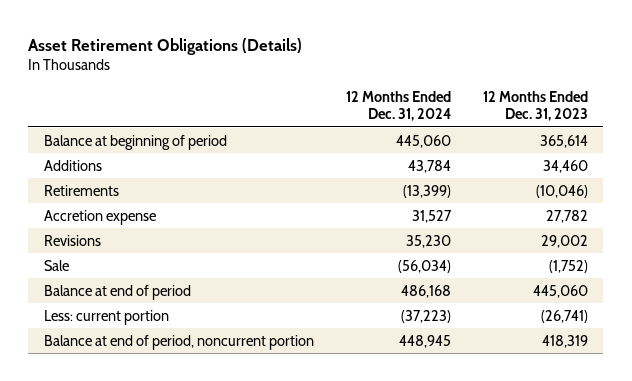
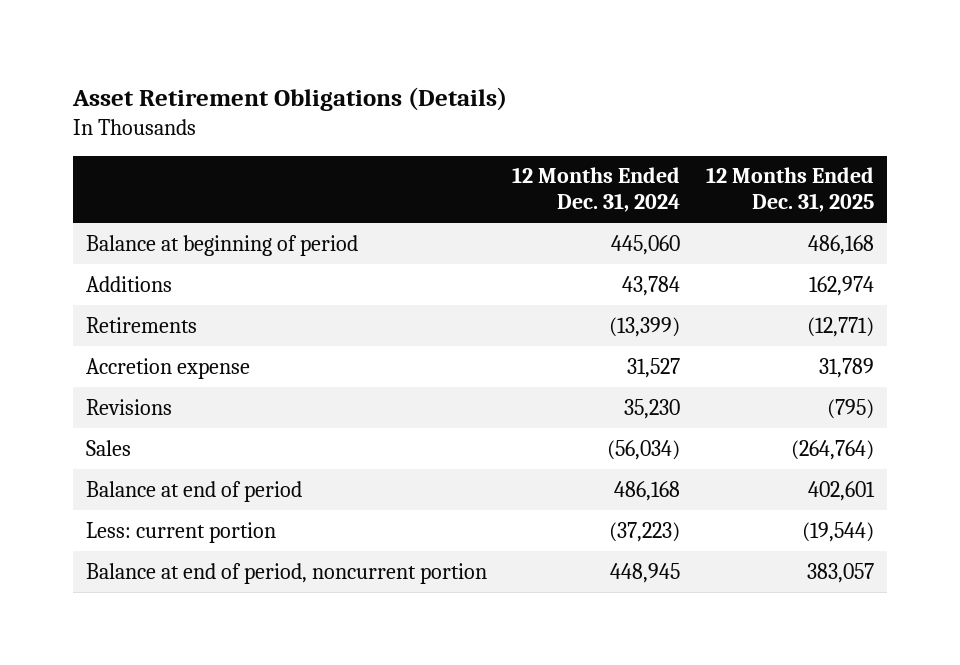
- | 12 Months Ended Dec. 31, 2024 | 12 Months Ended Dec. 31, 2023
+ | 12 Months Ended Dec. 31, 2024 | 12 Months Ended Dec. 31, 2025
- Sale | (56,034) | (1,752)
+ Sales | (56,034) | (264,764)

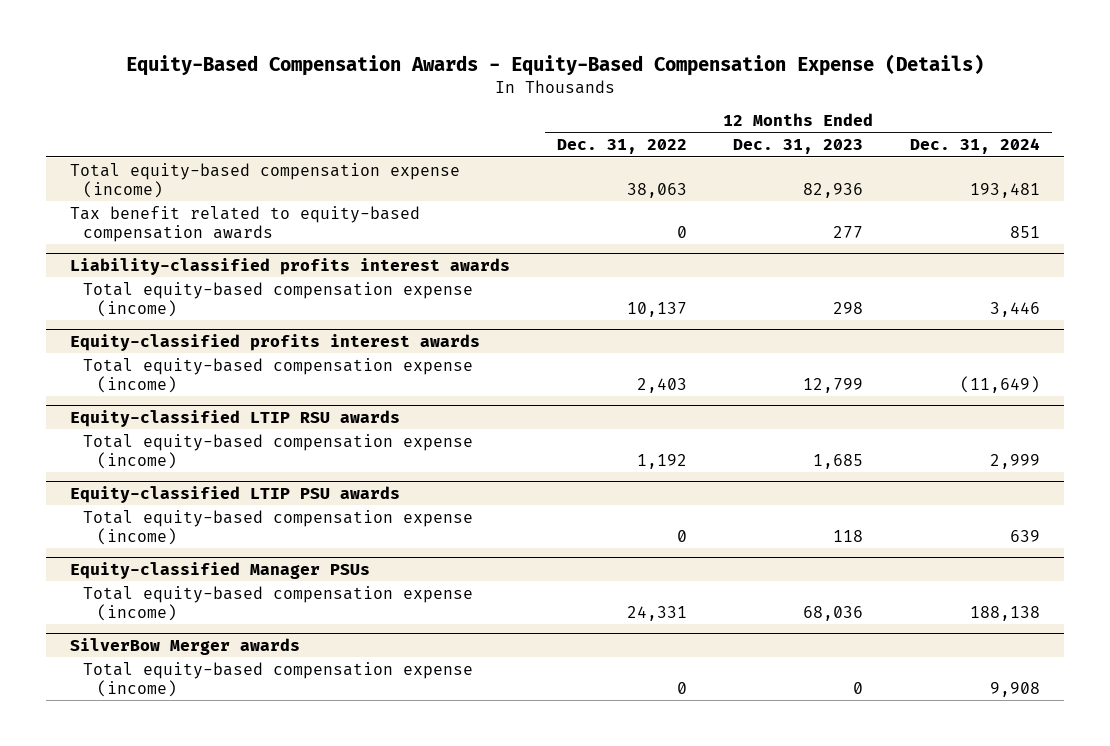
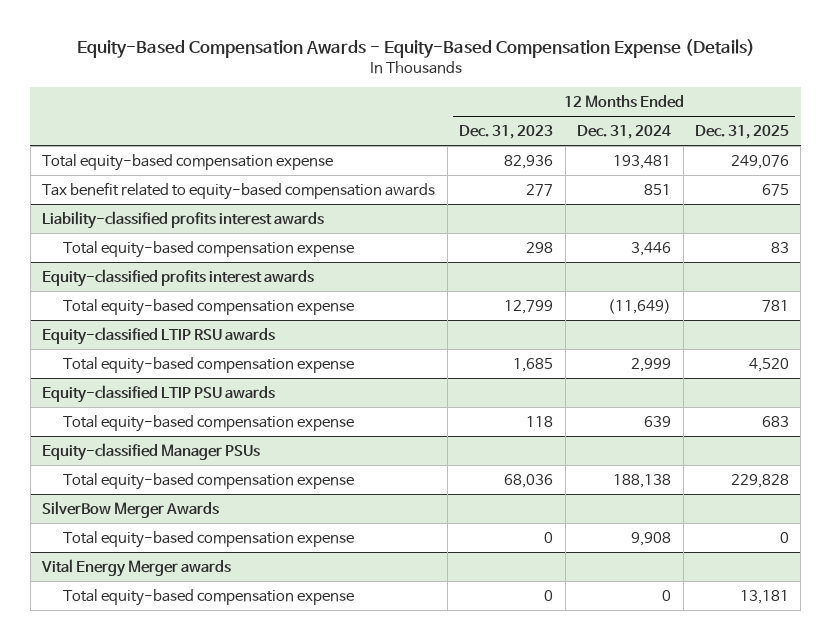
- | 12 Months Ended Dec. 31, 2022 | 12 Months Ended Dec. 31, 2023 | 12 Months Ended Dec. 31, 2024
+ | 12 Months Ended Dec. 31, 2023 | 12 Months Ended Dec. 31, 2024 | 12 Months Ended Dec. 31, 2025
- Total equity-based compensation expense (income) | 38,063 | 82,936 | 193,481
+ Total equity-based compensation expense | 82,936 | 193,481 | 249,076
@ Liability-classified profits interest awards
- Total equity-based compensation expense (income) | 10,137 | 298 | 3,446
+ Total equity-based compensation expense | 298 | 3,446 | 83
@ Equity-classified profits interest awards
- Total equity-based compensation expense (income) | 2,403 | 12,799 | (11,649)
+ Total equity-based compensation expense | 12,799 | (11,649) | 781
@ Equity-classified LTIP RSU awards
- Total equity-based compensation expense (income) | 1,192 | 1,685 | 2,999
+ Total equity-based compensation expense | 1,685 | 2,999 | 4,520
@ Equity-classified LTIP PSU awards
- Total equity-based compensation expense (income) | 0 | 118 | 639
+ Total equity-based compensation expense | 118 | 639 | 683
@ Equity-classified Manager PSUs
- Total equity-based compensation expense (income) | 24,331 | 68,036 | 188,138
- SilverBow Merger awards
- Total equity-based compensation expense (income) | 0 | 0 | 9,908
@ Equity-classified Manager PSUs
+ Total equity-based compensation expense | 68,036 | 188,138 | 229,828
+ SilverBow Merger Awards
+ Total equity-based compensation expense | 0 | 9,908 | 0
+ Vital Energy Merger awards
+ Total equity-based compensation expense | 0 | 0 | 13,181

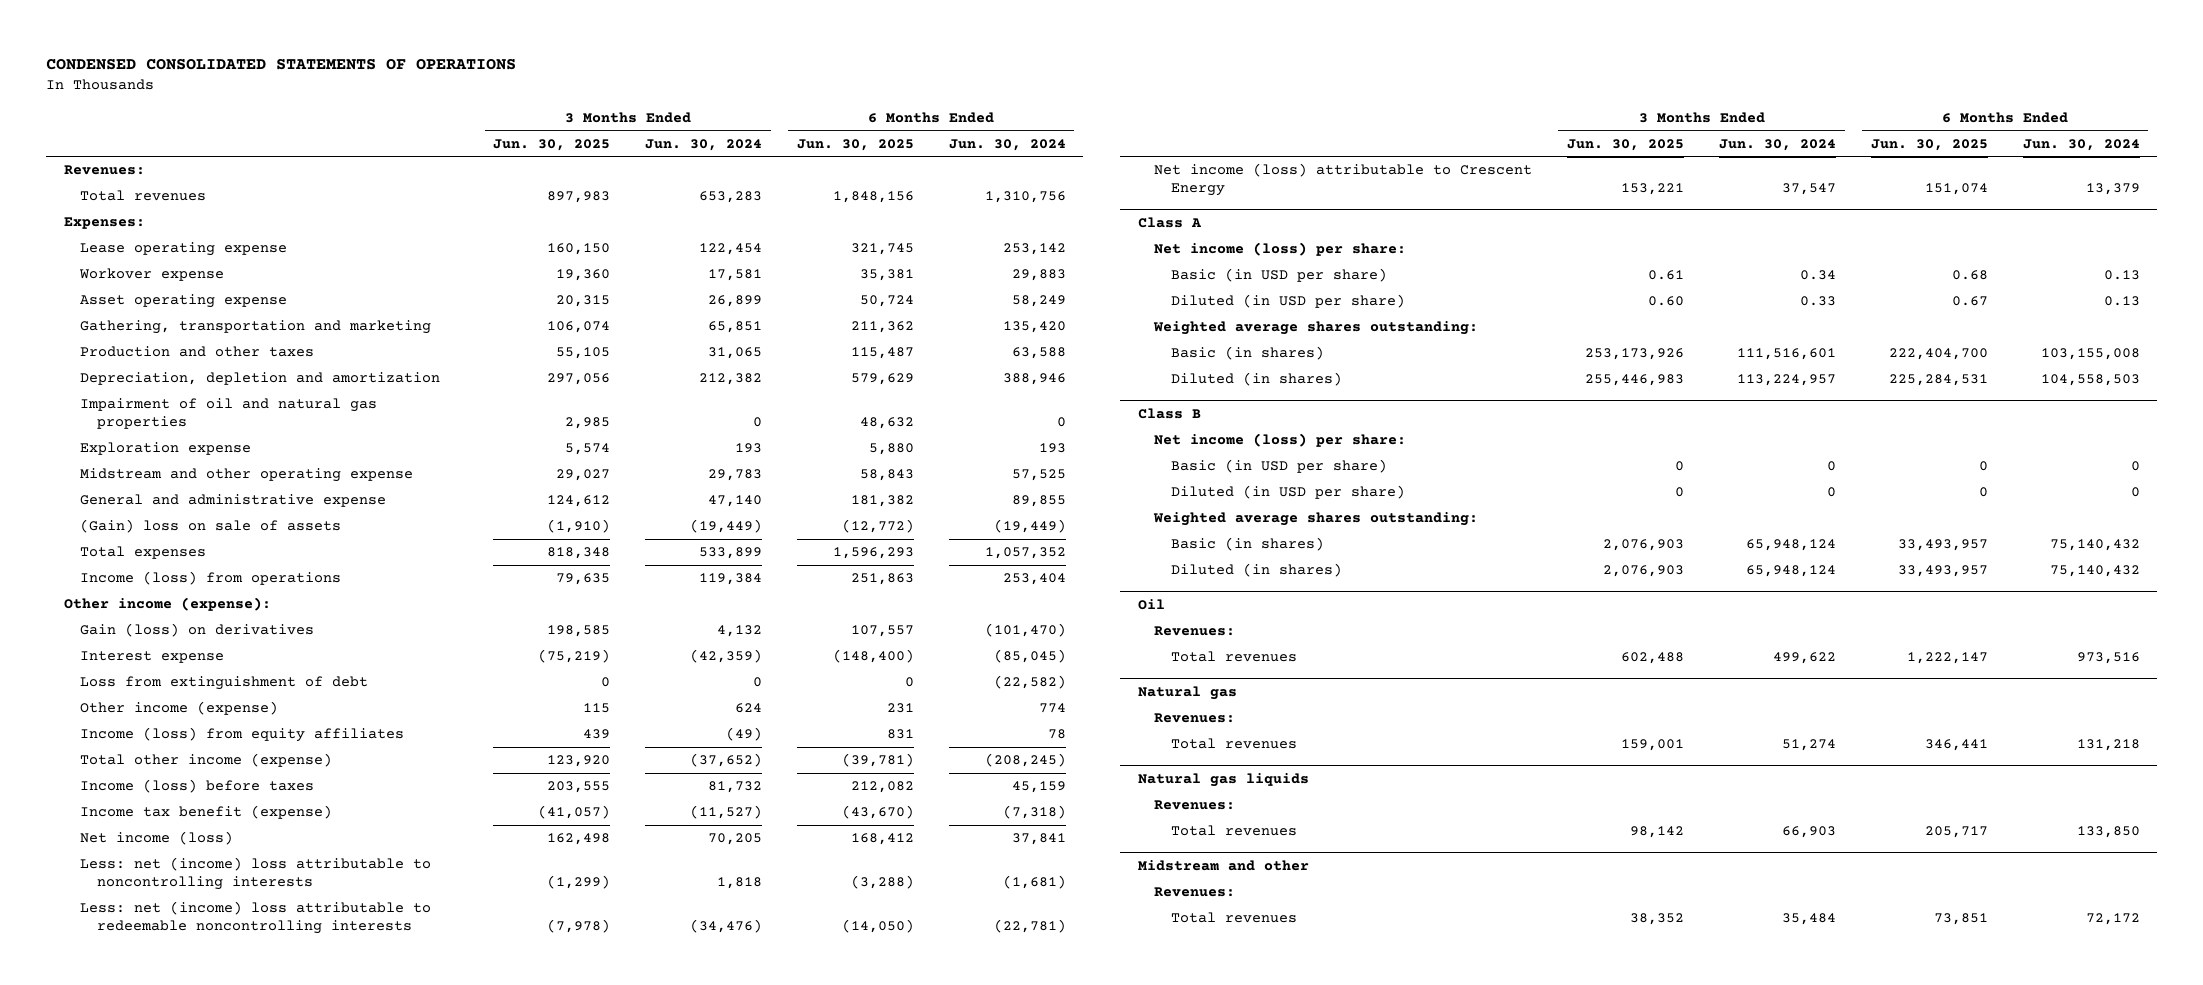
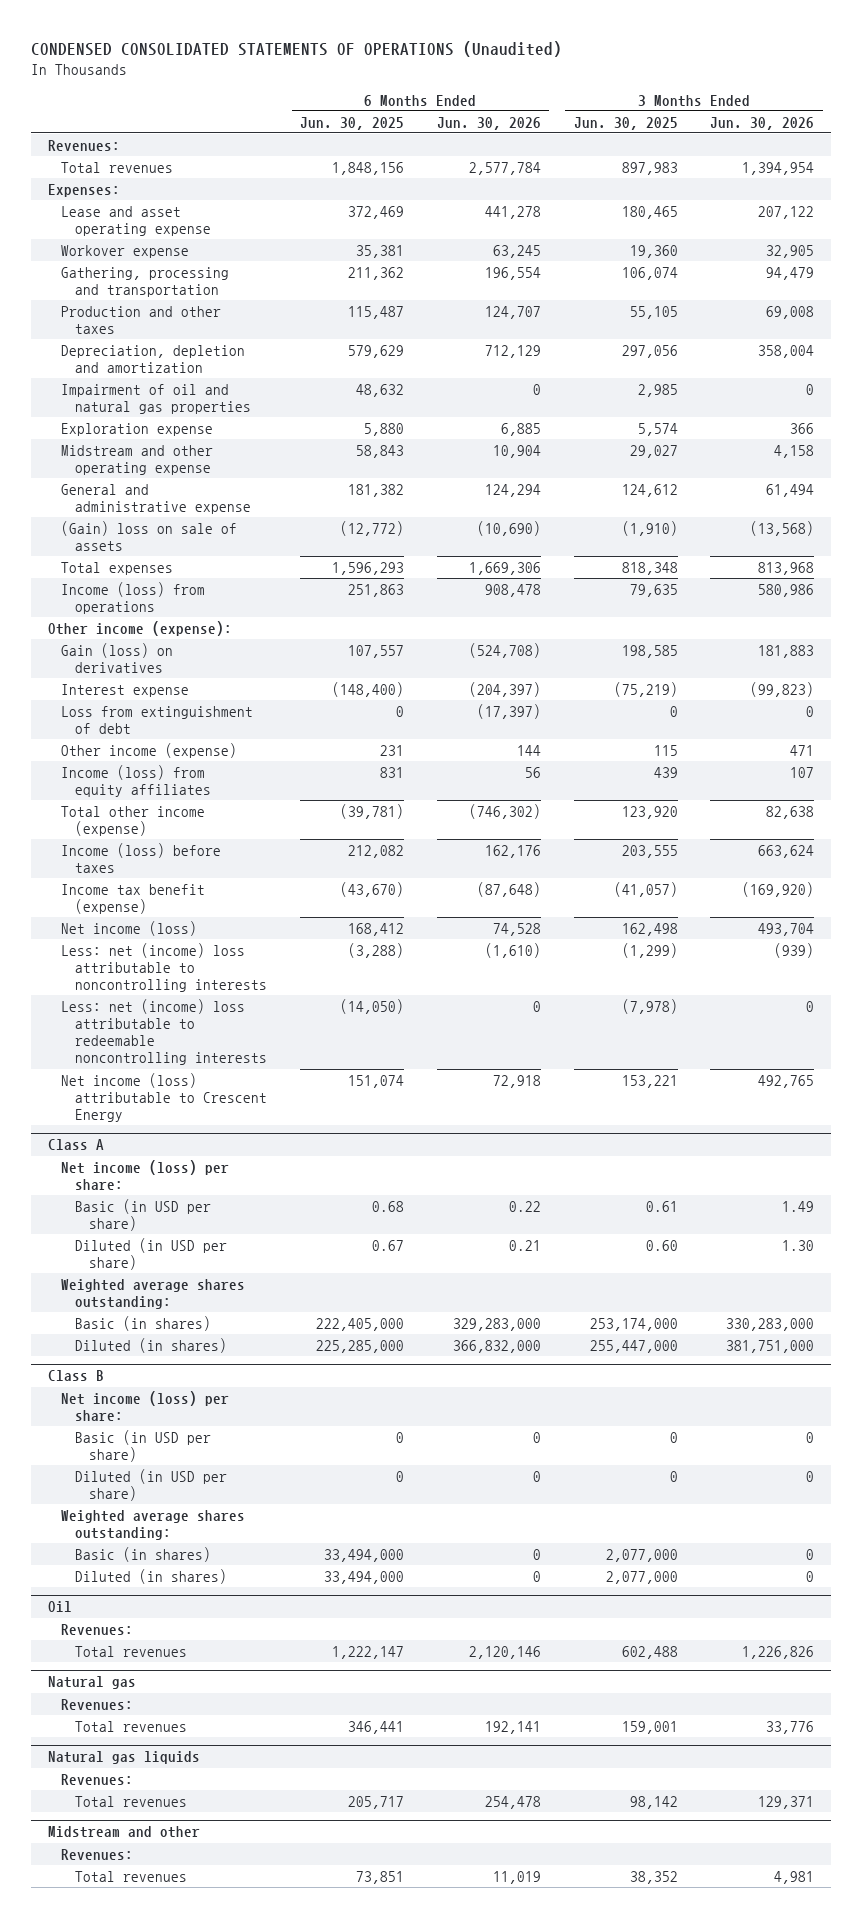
- CONDENSED CONSOLIDATED STATEMENTS OF OPERATIONS
+ CONDENSED CONSOLIDATED STATEMENTS OF OPERATIONS (Unaudited)
- | 3 Months Ended Jun. 30, 2025 | 3 Months Ended Jun. 30, 2024 | 6 Months Ended Jun. 30, 2025 | 6 Months Ended Jun. 30, 2024
+ | 6 Months Ended Jun. 30, 2025 | 6 Months Ended Jun. 30, 2026 | 3 Months Ended Jun. 30, 2025 | 3 Months Ended Jun. 30, 2026
- Lease operating expense | 160,150 | 122,454 | 321,745 | 253,142
+ Lease and asset operating expense | 372,469 | 441,278 | 180,465 | 207,122
- Asset operating expense | 20,315 | 26,899 | 50,724 | 58,249
- Gathering, transportation and marketing | 106,074 | 65,851 | 211,362 | 135,420
+ Gathering, processing and transportation | 211,362 | 196,554 | 106,074 | 94,479
@ Class A
- Basic (in shares) | 253,173,926 | 111,516,601 | 222,404,700 | 103,155,008
- Diluted (in shares) | 255,446,983 | 113,224,957 | 225,284,531 | 104,558,503
+ Basic (in shares) | 222,405,000 | 329,283,000 | 253,174,000 | 330,283,000
+ Diluted (in shares) | 225,285,000 | 366,832,000 | 255,447,000 | 381,751,000
@ Class B
- Basic (in shares) | 2,076,903 | 65,948,124 | 33,493,957 | 75,140,432
- Diluted (in shares) | 2,076,903 | 65,948,124 | 33,493,957 | 75,140,432
+ Basic (in shares) | 33,494,000 | 0 | 2,077,000 | 0
+ Diluted (in shares) | 33,494,000 | 0 | 2,077,000 | 0

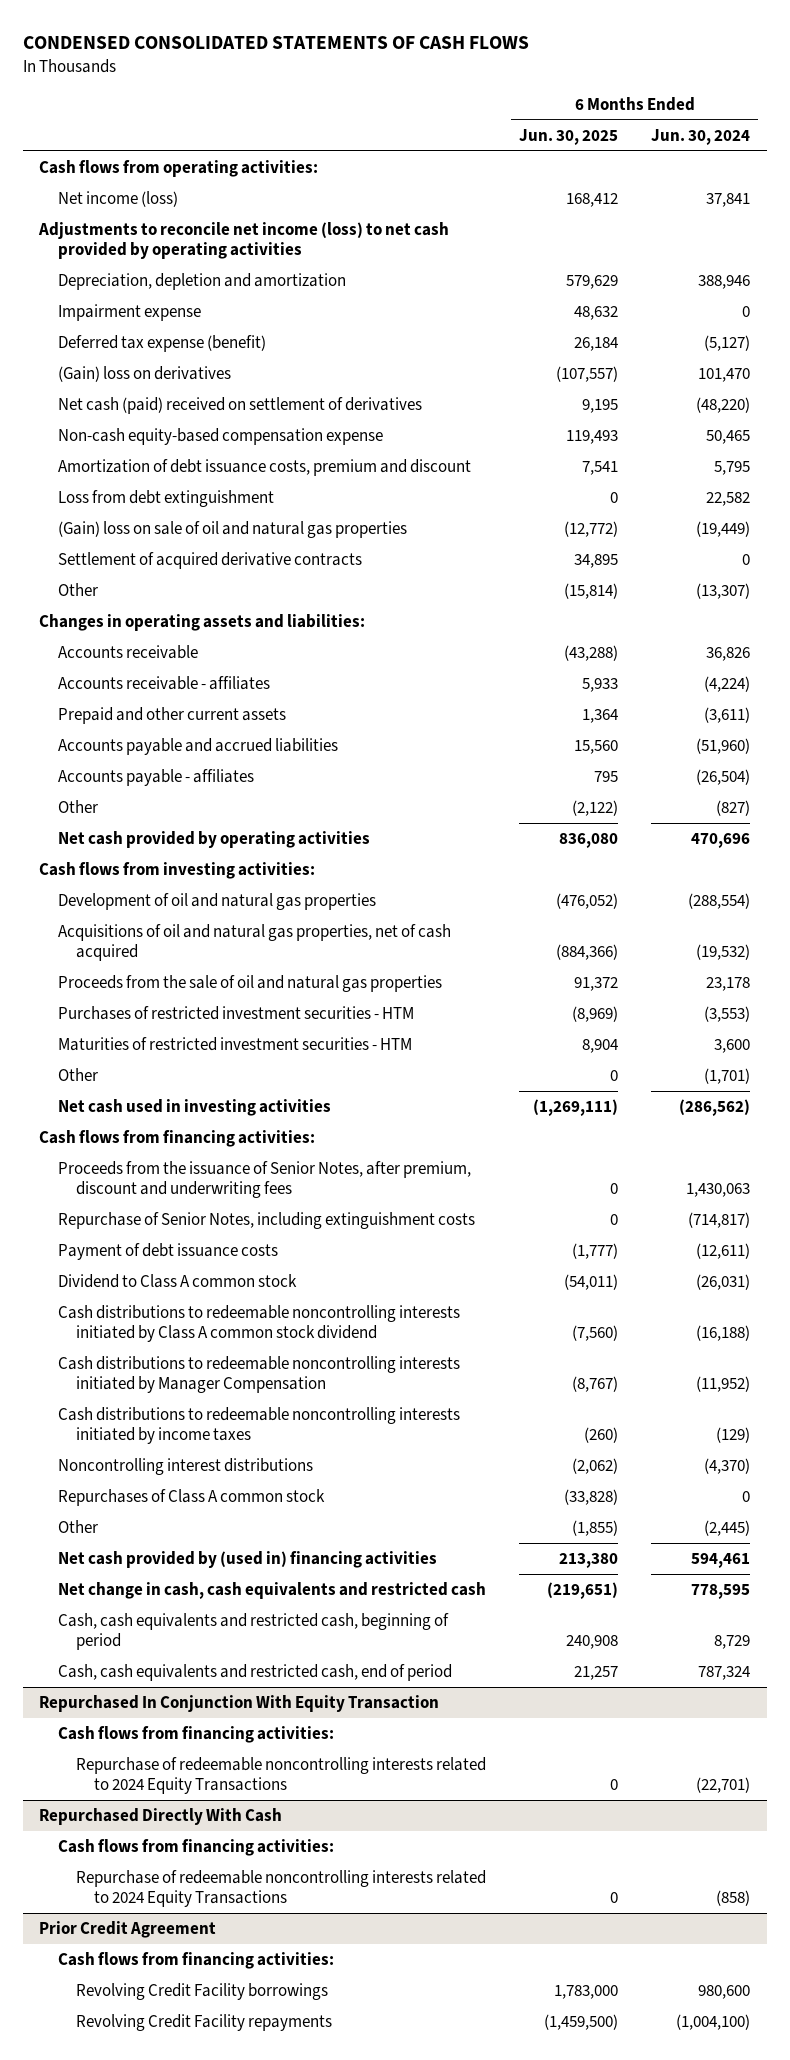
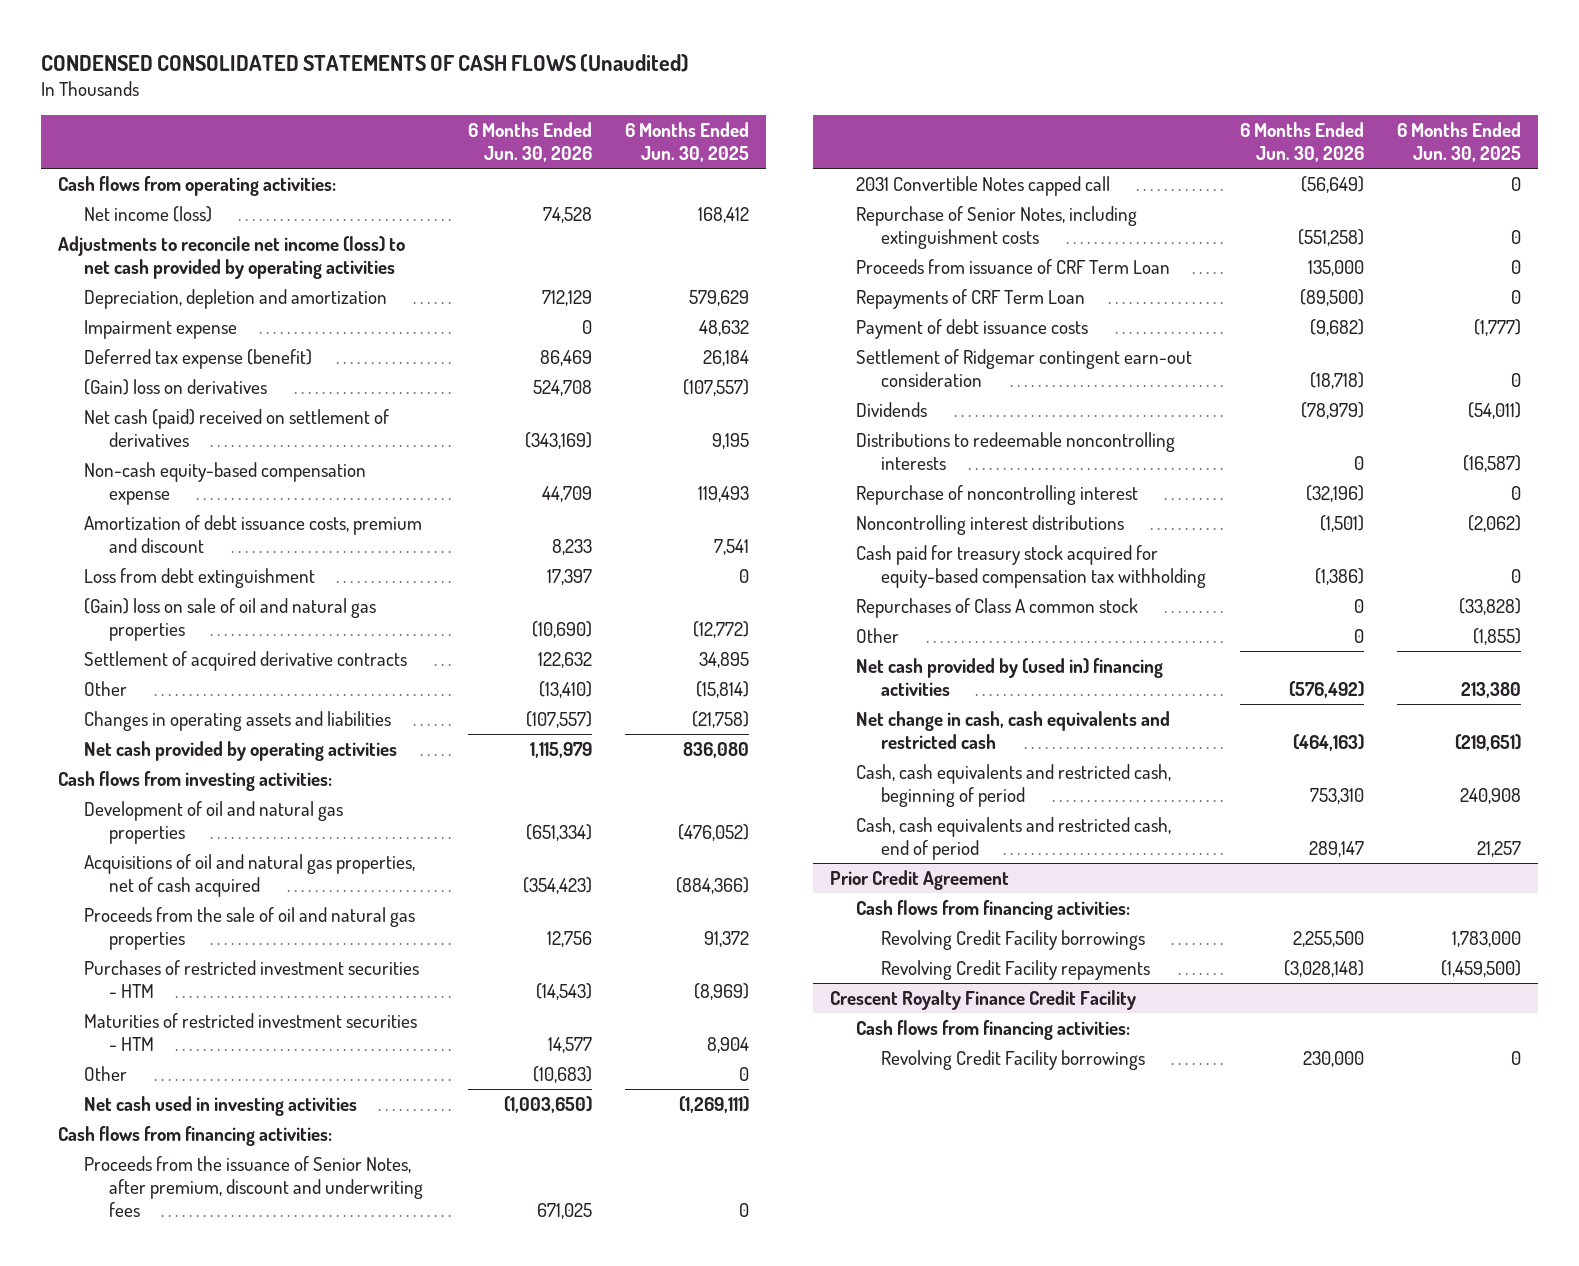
- CONDENSED CONSOLIDATED STATEMENTS OF CASH FLOWS
+ CONDENSED CONSOLIDATED STATEMENTS OF CASH FLOWS (Unaudited)
- | 6 Months Ended Jun. 30, 2025 | 6 Months Ended Jun. 30, 2024
+ | 6 Months Ended Jun. 30, 2026 | 6 Months Ended Jun. 30, 2025
- Changes in operating assets and liabilities:
- Accounts receivable | (43,288) | 36,826
- Accounts receivable - affiliates | 5,933 | (4,224)
- Prepaid and other current assets | 1,364 | (3,611)
- Accounts payable and accrued liabilities | 15,560 | (51,960)
- Accounts payable - affiliates | 795 | (26,504)
- Other | (2,122) | (827)
+ Changes in operating assets and liabilities | (107,557) | (21,758)
+ 2031 Convertible Notes capped call | (56,649) | 0
+ Proceeds from issuance of CRF Term Loan | 135,000 | 0
+ Repayments of CRF Term Loan | (89,500) | 0
- Dividend to Class A common stock | (54,011) | (26,031)
- Cash distributions to redeemable noncontrolling interests initiated by Class A common stock dividend | (7,560) | (16,188)
- Cash distributions to redeemable noncontrolling interests initiated by Manager Compensation | (8,767) | (11,952)
- Cash distributions to redeemable noncontrolling interests initiated by income taxes | (260) | (129)
+ Settlement of Ridgemar contingent earn-out consideration | (18,718) | 0
+ Dividends | (78,979) | (54,011)
+ Distributions to redeemable noncontrolling interests | 0 | (16,587)
+ Repurchase of noncontrolling interest | (32,196) | 0
+ Cash paid for treasury stock acquired for equity-based compensation tax withholding | (1,386) | 0
- Repurchased In Conjunction With Equity Transaction
- Cash flows from financing activities:
- Repurchase of redeemable noncontrolling interests related to 2024 Equity Transactions | 0 | (22,701)
- Repurchased Directly With Cash
- Cash flows from financing activities:
- Repurchase of redeemable noncontrolling interests related to 2024 Equity Transactions | 0 | (858)
+ Crescent Royalty Finance Credit Facility
+ Cash flows from financing activities:
+ Revolving Credit Facility borrowings | 230,000 | 0

